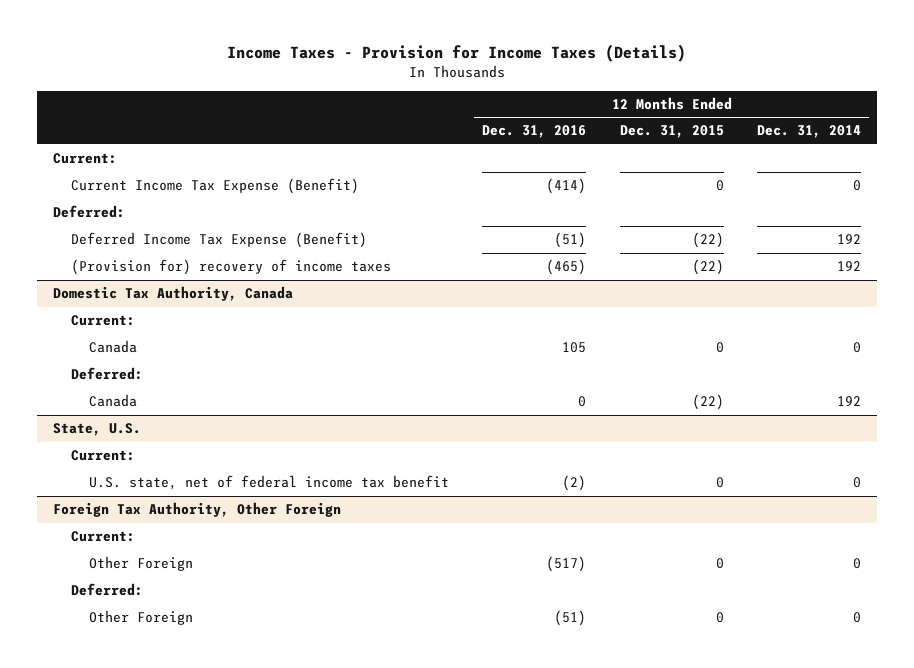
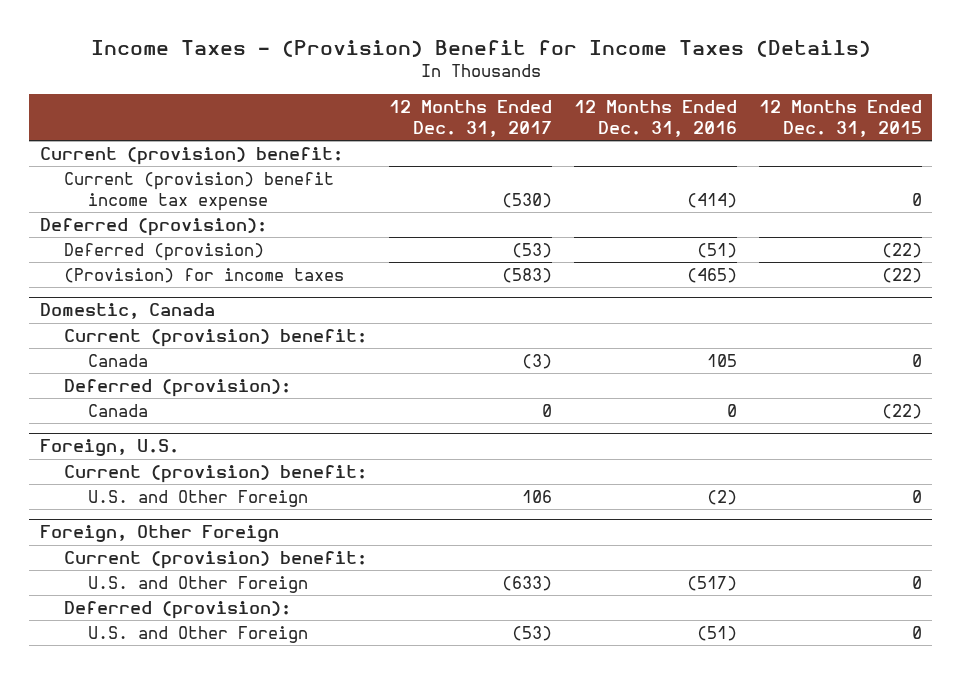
- Income Taxes - Provision for Income Taxes (Details)
+ Income Taxes - (Provision) Benefit for Income Taxes (Details)
- | 12 Months Ended Dec. 31, 2016 | 12 Months Ended Dec. 31, 2015 | 12 Months Ended Dec. 31, 2014
+ | 12 Months Ended Dec. 31, 2017 | 12 Months Ended Dec. 31, 2016 | 12 Months Ended Dec. 31, 2015
- Current:
- Current Income Tax Expense (Benefit) | (414) | 0 | 0
- Deferred:
- Deferred Income Tax Expense (Benefit) | (51) | (22) | 192
- (Provision for) recovery of income taxes | (465) | (22) | 192
- Domestic Tax Authority, Canada
- Current:
+ Current (provision) benefit:
+ Current (provision) benefit income tax expense | (530) | (414) | 0
+ Deferred (provision):
+ Deferred (provision) | (53) | (51) | (22)
+ (Provision) for income taxes | (583) | (465) | (22)
+ Domestic, Canada
+ Current (provision) benefit:
- Deferred:
+ Deferred (provision):
- State, U.S.
- Current:
- U.S. state, net of federal income tax benefit | (2) | 0 | 0
- Foreign Tax Authority, Other Foreign
- Current:
- Other Foreign | (517) | 0 | 0
- Deferred:
- Other Foreign | (51) | 0 | 0
+ Foreign, U.S.
+ Current (provision) benefit:
+ U.S. and Other Foreign | 106 | (2) | 0
+ Foreign, Other Foreign
+ Current (provision) benefit:
+ U.S. and Other Foreign | (633) | (517) | 0
+ Deferred (provision):
+ U.S. and Other Foreign | (53) | (51) | 0

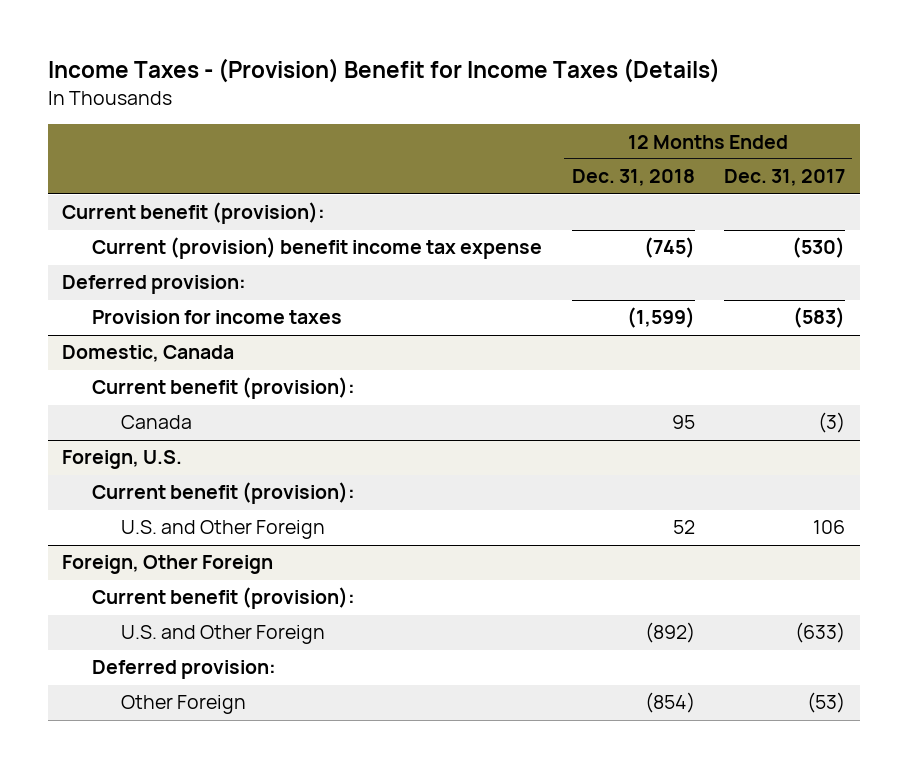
- | 12 Months Ended Dec. 31, 2017 | 12 Months Ended Dec. 31, 2016 | 12 Months Ended Dec. 31, 2015
+ | 12 Months Ended Dec. 31, 2018 | 12 Months Ended Dec. 31, 2017
- Current (provision) benefit:
+ Current benefit (provision):
- Deferred (provision):
- Deferred (provision) | (53) | (51) | (22)
- (Provision) for income taxes | (583) | (465) | (22)
+ Deferred provision:
+ Provision for income taxes | (1,599) | (583)
@ Domestic, Canada
- Current (provision) benefit:
+ Current benefit (provision):
- Deferred (provision):
- Canada | 0 | 0 | (22)
@ Foreign, U.S.
- Current (provision) benefit:
+ Current benefit (provision):
@ Foreign, Other Foreign
- Current (provision) benefit:
+ Current benefit (provision):
- Deferred (provision):
- U.S. and Other Foreign | (53) | (51) | 0
+ Deferred provision:
+ Other Foreign | (854) | (53)

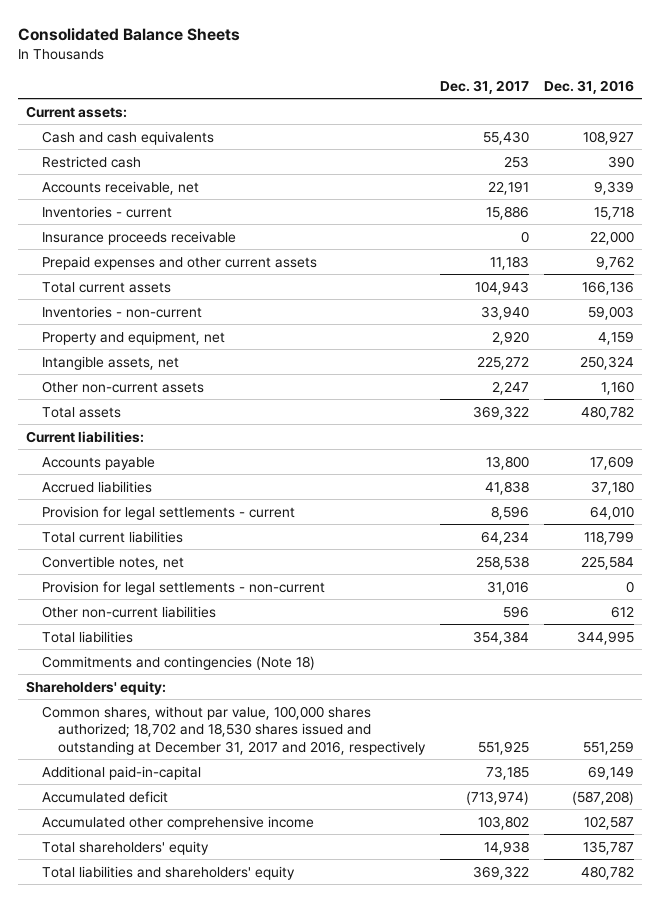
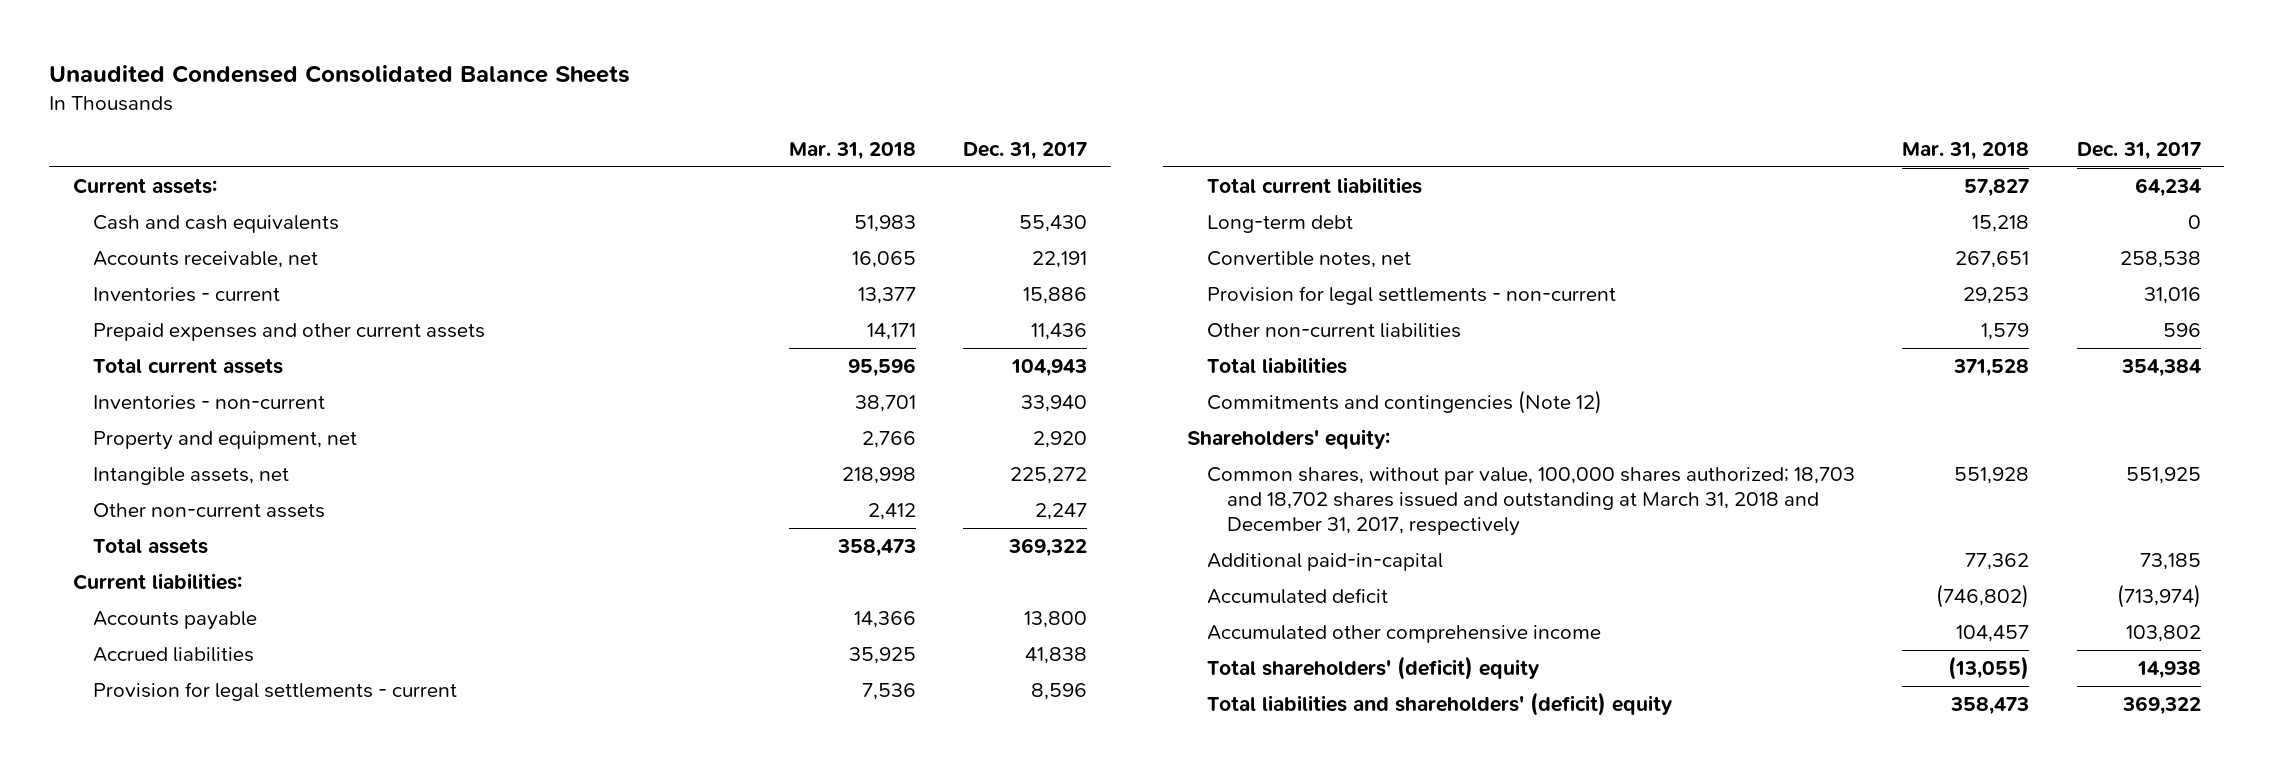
- Consolidated Balance Sheets
+ Unaudited Condensed Consolidated Balance Sheets
- | Dec. 31, 2017 | Dec. 31, 2016
+ | Mar. 31, 2018 | Dec. 31, 2017
- Restricted cash | 253 | 390
- Insurance proceeds receivable | 0 | 22,000
- Prepaid expenses and other current assets | 11,183 | 9,762
+ Prepaid expenses and other current assets | 14,171 | 11,436
+ Long-term debt | 15,218 | 0
- Commitments and contingencies (Note 18)
+ Commitments and contingencies (Note 12)
- Common shares, without par value, 100,000 shares authorized; 18,702 and 18,530 shares issued and outstanding at December 31, 2017 and 2016, respectively | 551,925 | 551,259
+ Common shares, without par value, 100,000 shares authorized; 18,703 and 18,702 shares issued and outstanding at March 31, 2018 and December 31, 2017, respectively | 551,928 | 551,925
- Total shareholders' equity | 14,938 | 135,787
- Total liabilities and shareholders' equity | 369,322 | 480,782
+ Total shareholders' (deficit) equity | (13,055) | 14,938
+ Total liabilities and shareholders' (deficit) equity | 358,473 | 369,322

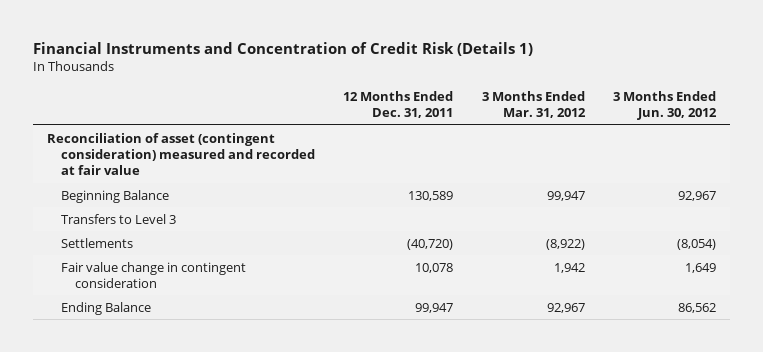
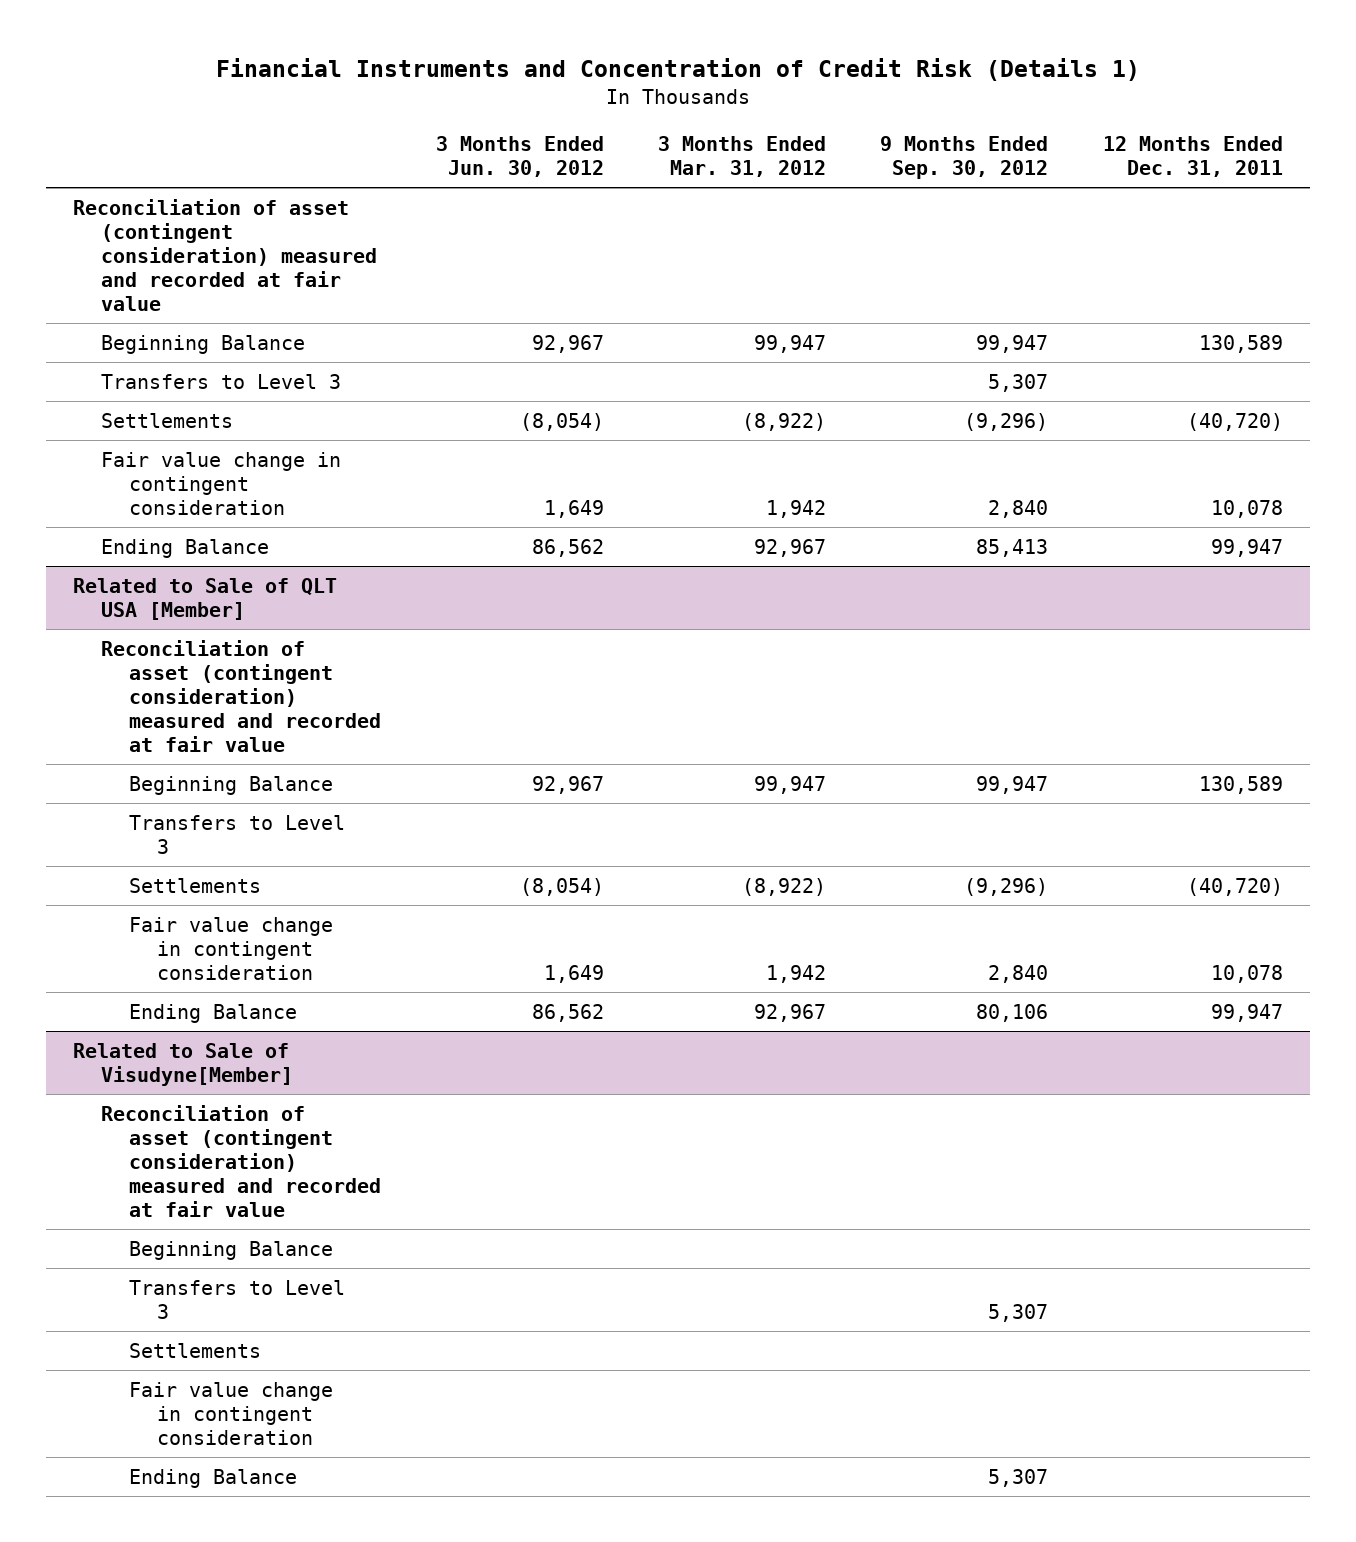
- | 12 Months Ended Dec. 31, 2011 | 3 Months Ended Mar. 31, 2012 | 3 Months Ended Jun. 30, 2012
+ | 3 Months Ended Jun. 30, 2012 | 3 Months Ended Mar. 31, 2012 | 9 Months Ended Sep. 30, 2012 | 12 Months Ended Dec. 31, 2011
+ Related to Sale of QLT USA [Member]
+ Reconciliation of asset (contingent consideration) measured and recorded at fair value
+ Beginning Balance | 92,967 | 99,947 | 99,947 | 130,589
+ Transfers to Level 3
+ Settlements | (8,054) | (8,922) | (9,296) | (40,720)
+ Fair value change in contingent consideration | 1,649 | 1,942 | 2,840 | 10,078
+ Ending Balance | 86,562 | 92,967 | 80,106 | 99,947
+ Related to Sale of Visudyne[Member]
+ Reconciliation of asset (contingent consideration) measured and recorded at fair value
+ Beginning Balance
+ Transfers to Level 3 | | | 5,307 |
+ Settlements
+ Fair value change in contingent consideration
+ Ending Balance | | | 5,307 |

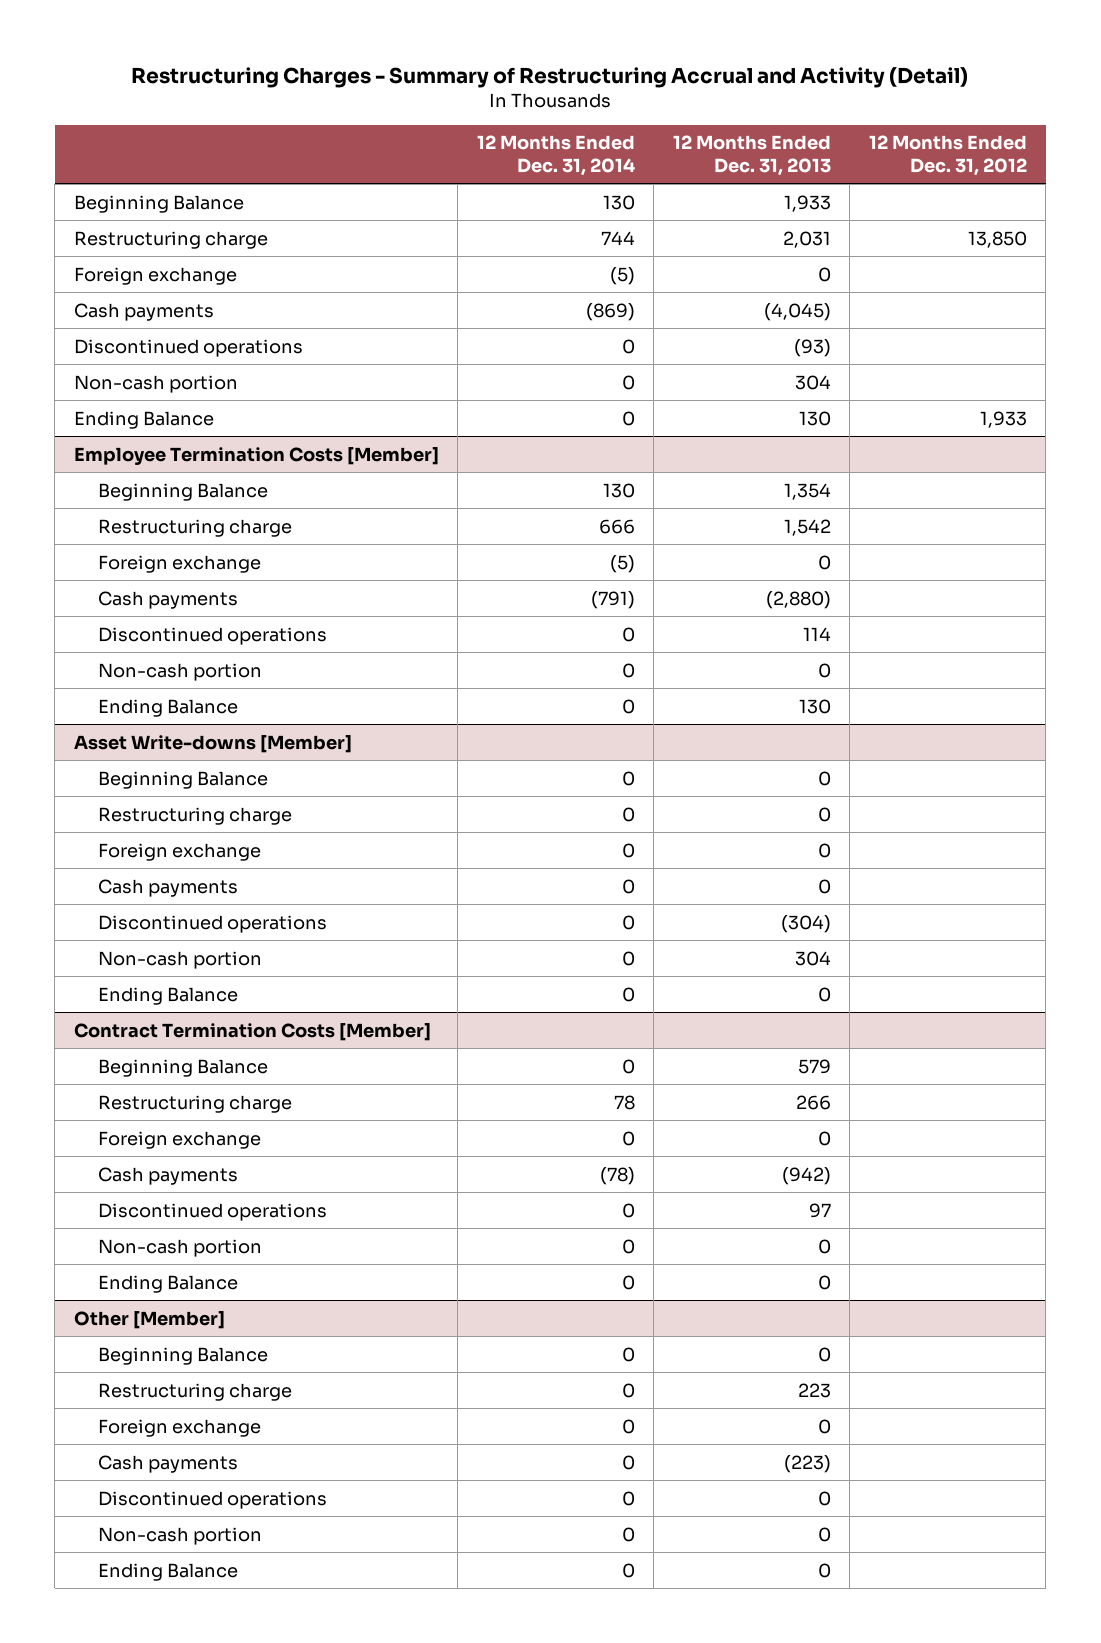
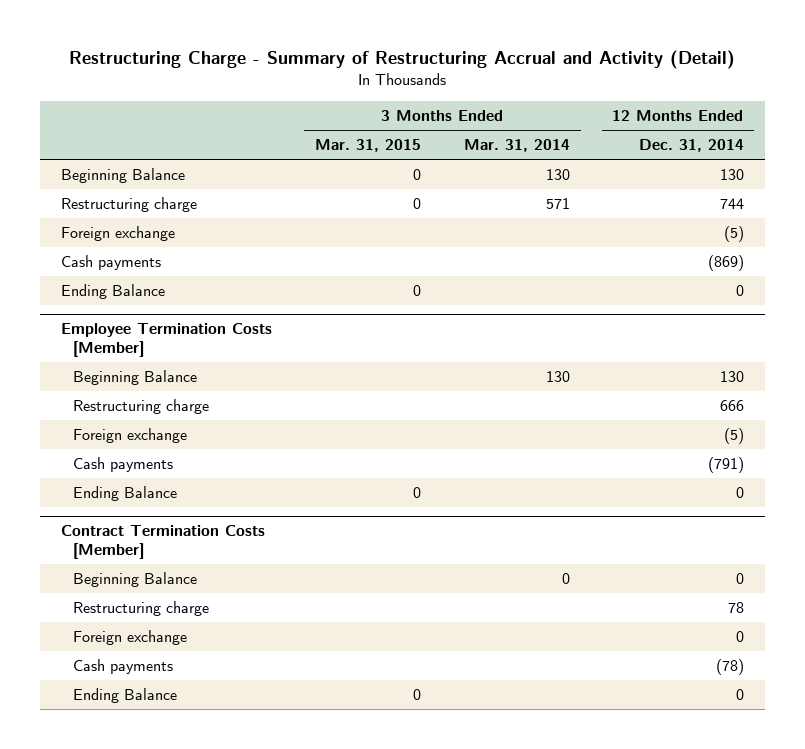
- Restructuring Charges - Summary of Restructuring Accrual and Activity (Detail)
+ Restructuring Charge - Summary of Restructuring Accrual and Activity (Detail)
- | 12 Months Ended Dec. 31, 2014 | 12 Months Ended Dec. 31, 2013 | 12 Months Ended Dec. 31, 2012
+ | 3 Months Ended Mar. 31, 2015 | 3 Months Ended Mar. 31, 2014 | 12 Months Ended Dec. 31, 2014
- Discontinued operations | 0 | (93) |
- Non-cash portion | 0 | 304 |
@ Employee Termination Costs [Member]
- Discontinued operations | 0 | 114 |
- Non-cash portion | 0 | 0 |
- Asset Write-downs [Member]
- Beginning Balance | 0 | 0 |
- Restructuring charge | 0 | 0 |
- Foreign exchange | 0 | 0 |
- Cash payments | 0 | 0 |
- Discontinued operations | 0 | (304) |
- Non-cash portion | 0 | 304 |
- Ending Balance | 0 | 0 |
@ Contract Termination Costs [Member]
- Discontinued operations | 0 | 97 |
- Non-cash portion | 0 | 0 |
- Other [Member]
- Beginning Balance | 0 | 0 |
- Restructuring charge | 0 | 223 |
- Foreign exchange | 0 | 0 |
- Cash payments | 0 | (223) |
- Discontinued operations | 0 | 0 |
- Non-cash portion | 0 | 0 |
- Ending Balance | 0 | 0 |

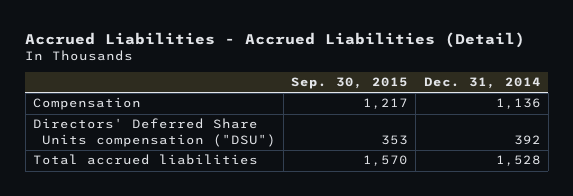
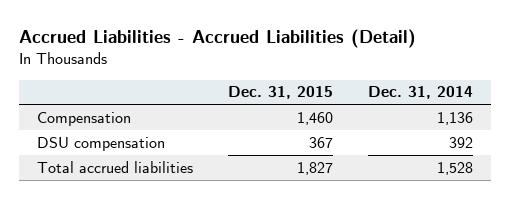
- | Sep. 30, 2015 | Dec. 31, 2014
+ | Dec. 31, 2015 | Dec. 31, 2014
- Directors' Deferred Share Units compensation ("DSU") | 353 | 392
+ DSU compensation | 367 | 392

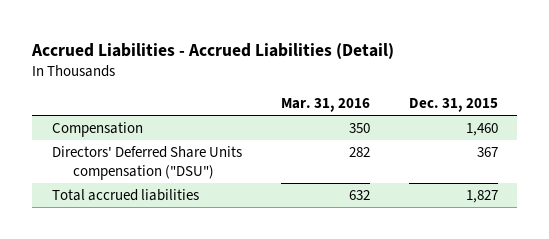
- | Dec. 31, 2015 | Dec. 31, 2014
+ | Mar. 31, 2016 | Dec. 31, 2015
- DSU compensation | 367 | 392
+ Directors' Deferred Share Units compensation ("DSU") | 282 | 367

